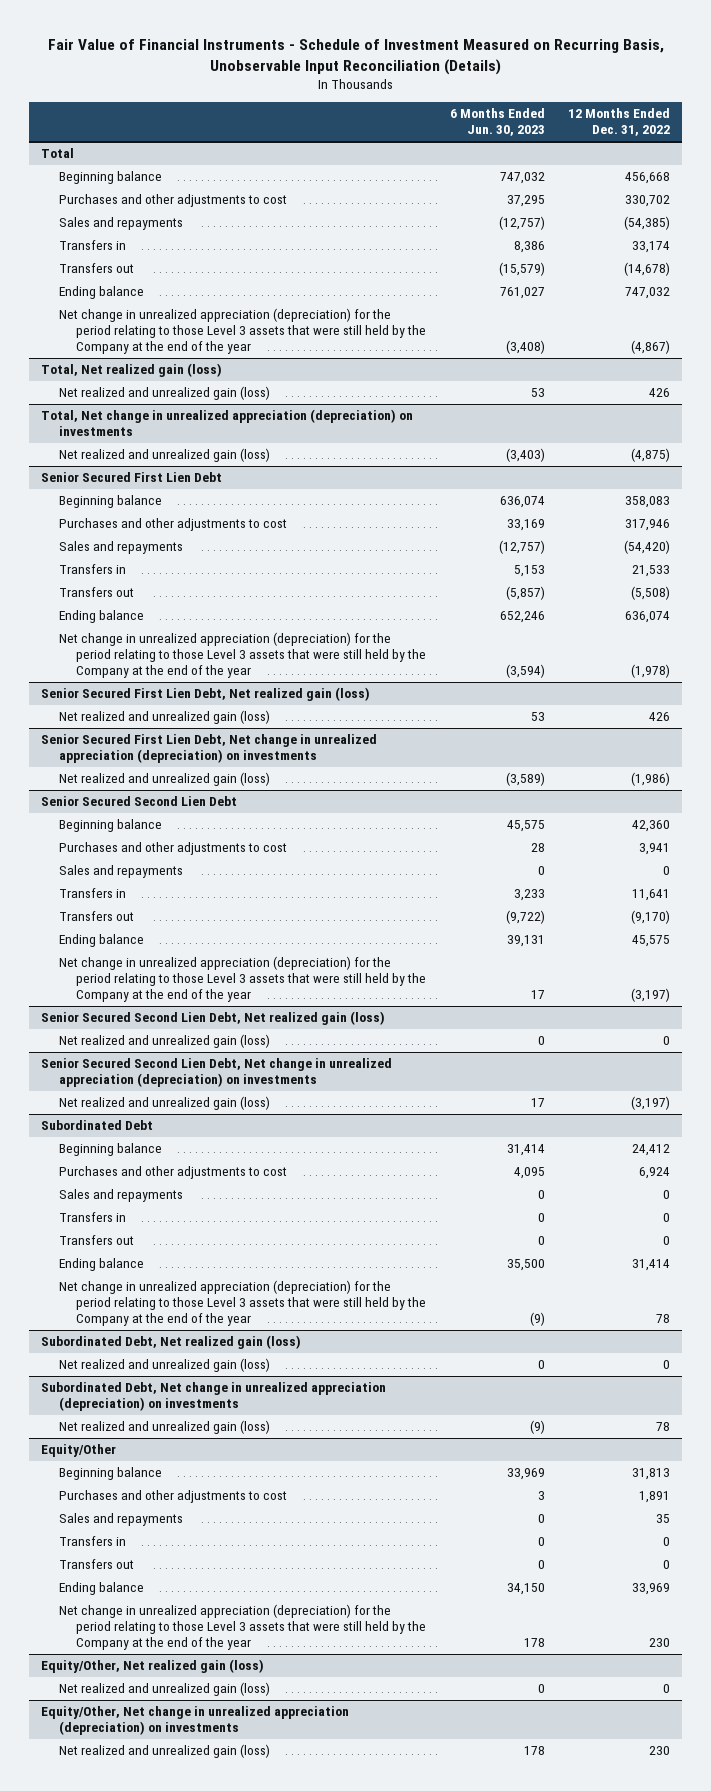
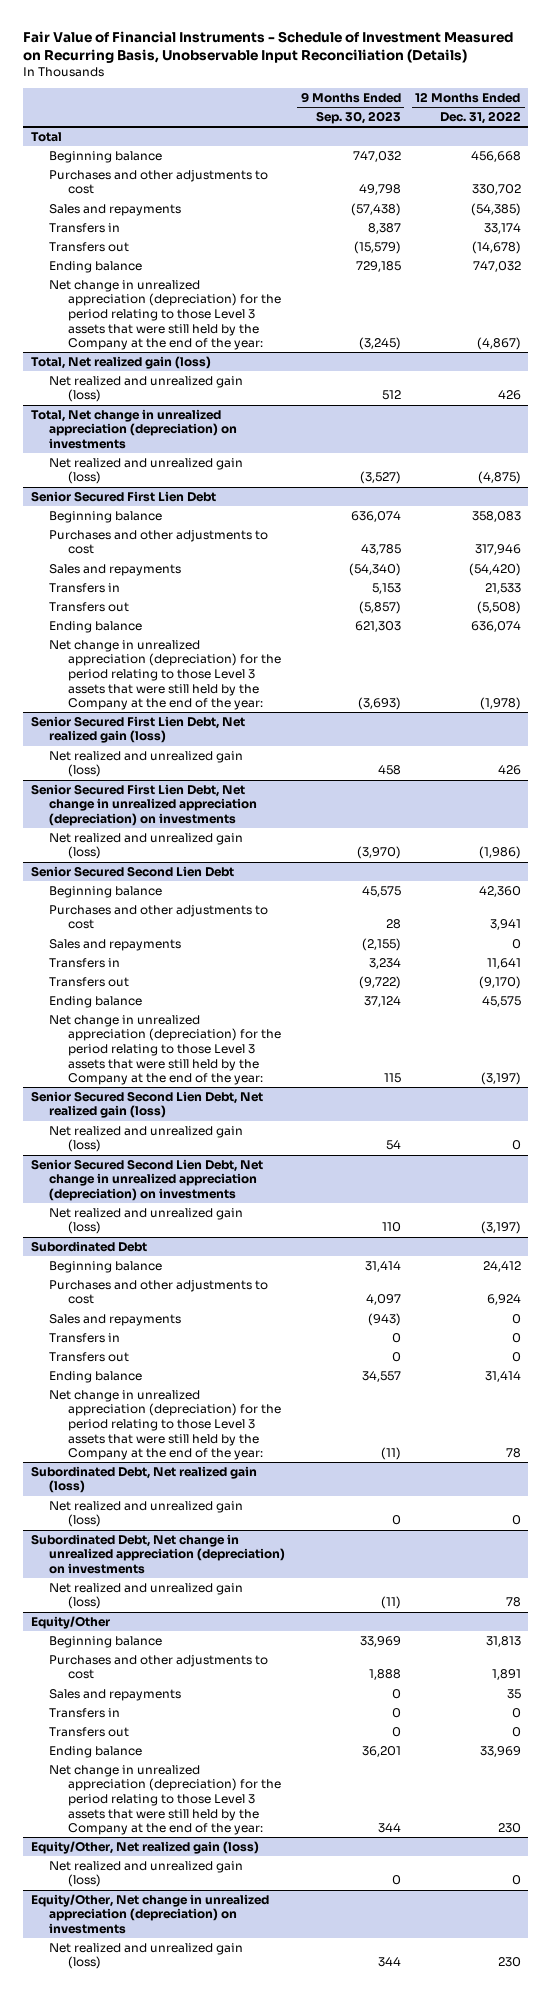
- | 6 Months Ended Jun. 30, 2023 | 12 Months Ended Dec. 31, 2022
+ | 9 Months Ended Sep. 30, 2023 | 12 Months Ended Dec. 31, 2022
@ Total
- Net change in unrealized appreciation (depreciation) for the period relating to those Level 3 assets that were still held by the Company at the end of the year | (3,408) | (4,867)
+ Net change in unrealized appreciation (depreciation) for the period relating to those Level 3 assets that were still held by the Company at the end of the year: | (3,245) | (4,867)
@ Senior Secured First Lien Debt
- Net change in unrealized appreciation (depreciation) for the period relating to those Level 3 assets that were still held by the Company at the end of the year | (3,594) | (1,978)
+ Net change in unrealized appreciation (depreciation) for the period relating to those Level 3 assets that were still held by the Company at the end of the year: | (3,693) | (1,978)
@ Senior Secured Second Lien Debt
- Net change in unrealized appreciation (depreciation) for the period relating to those Level 3 assets that were still held by the Company at the end of the year | 17 | (3,197)
+ Net change in unrealized appreciation (depreciation) for the period relating to those Level 3 assets that were still held by the Company at the end of the year: | 115 | (3,197)
@ Subordinated Debt
- Net change in unrealized appreciation (depreciation) for the period relating to those Level 3 assets that were still held by the Company at the end of the year | (9) | 78
+ Net change in unrealized appreciation (depreciation) for the period relating to those Level 3 assets that were still held by the Company at the end of the year: | (11) | 78
@ Equity/Other
- Net change in unrealized appreciation (depreciation) for the period relating to those Level 3 assets that were still held by the Company at the end of the year | 178 | 230
+ Net change in unrealized appreciation (depreciation) for the period relating to those Level 3 assets that were still held by the Company at the end of the year: | 344 | 230

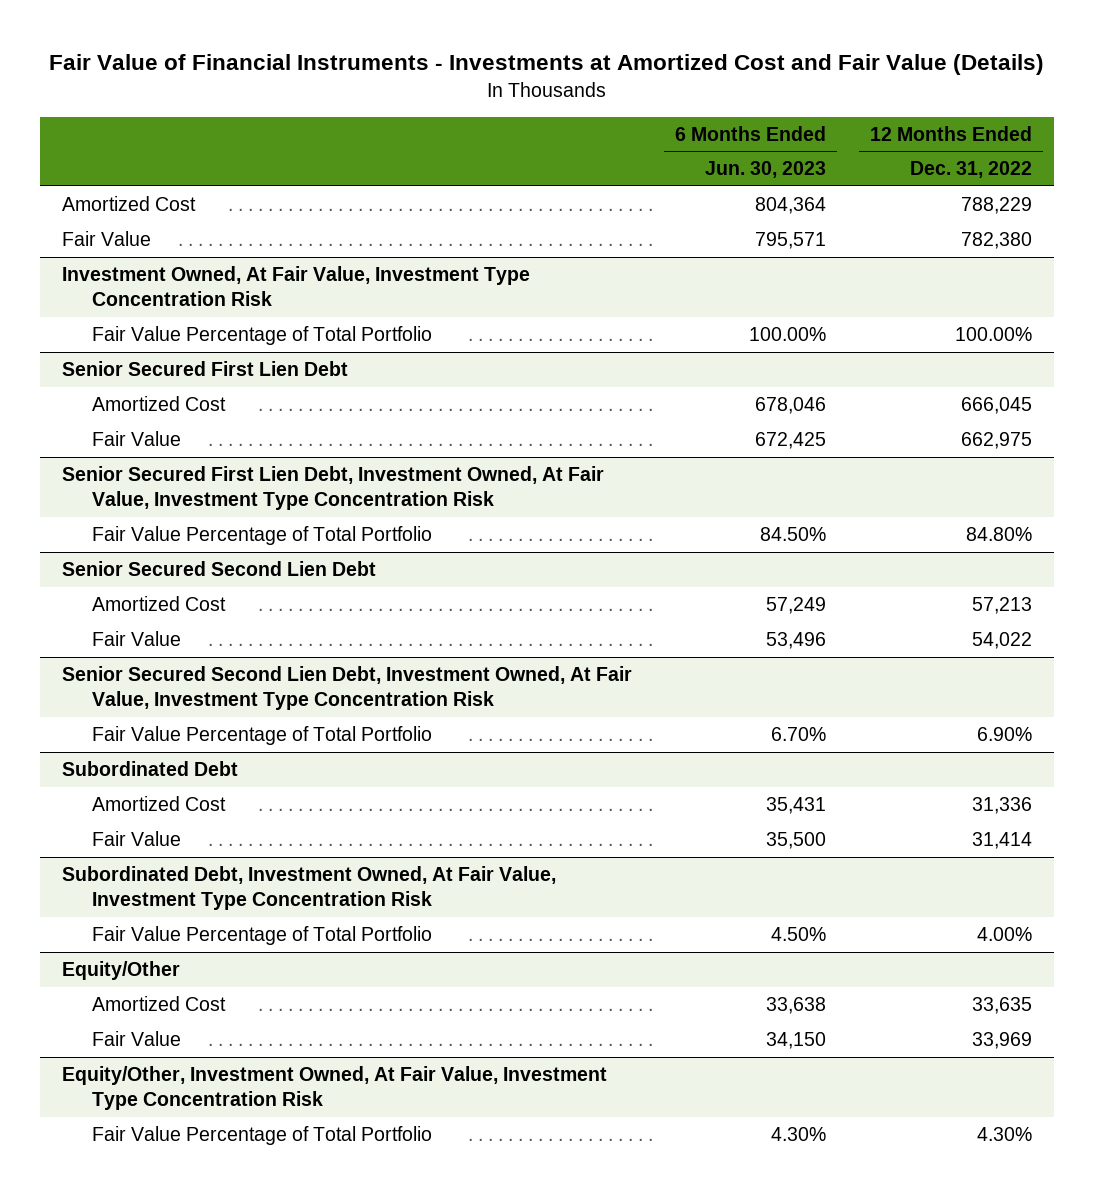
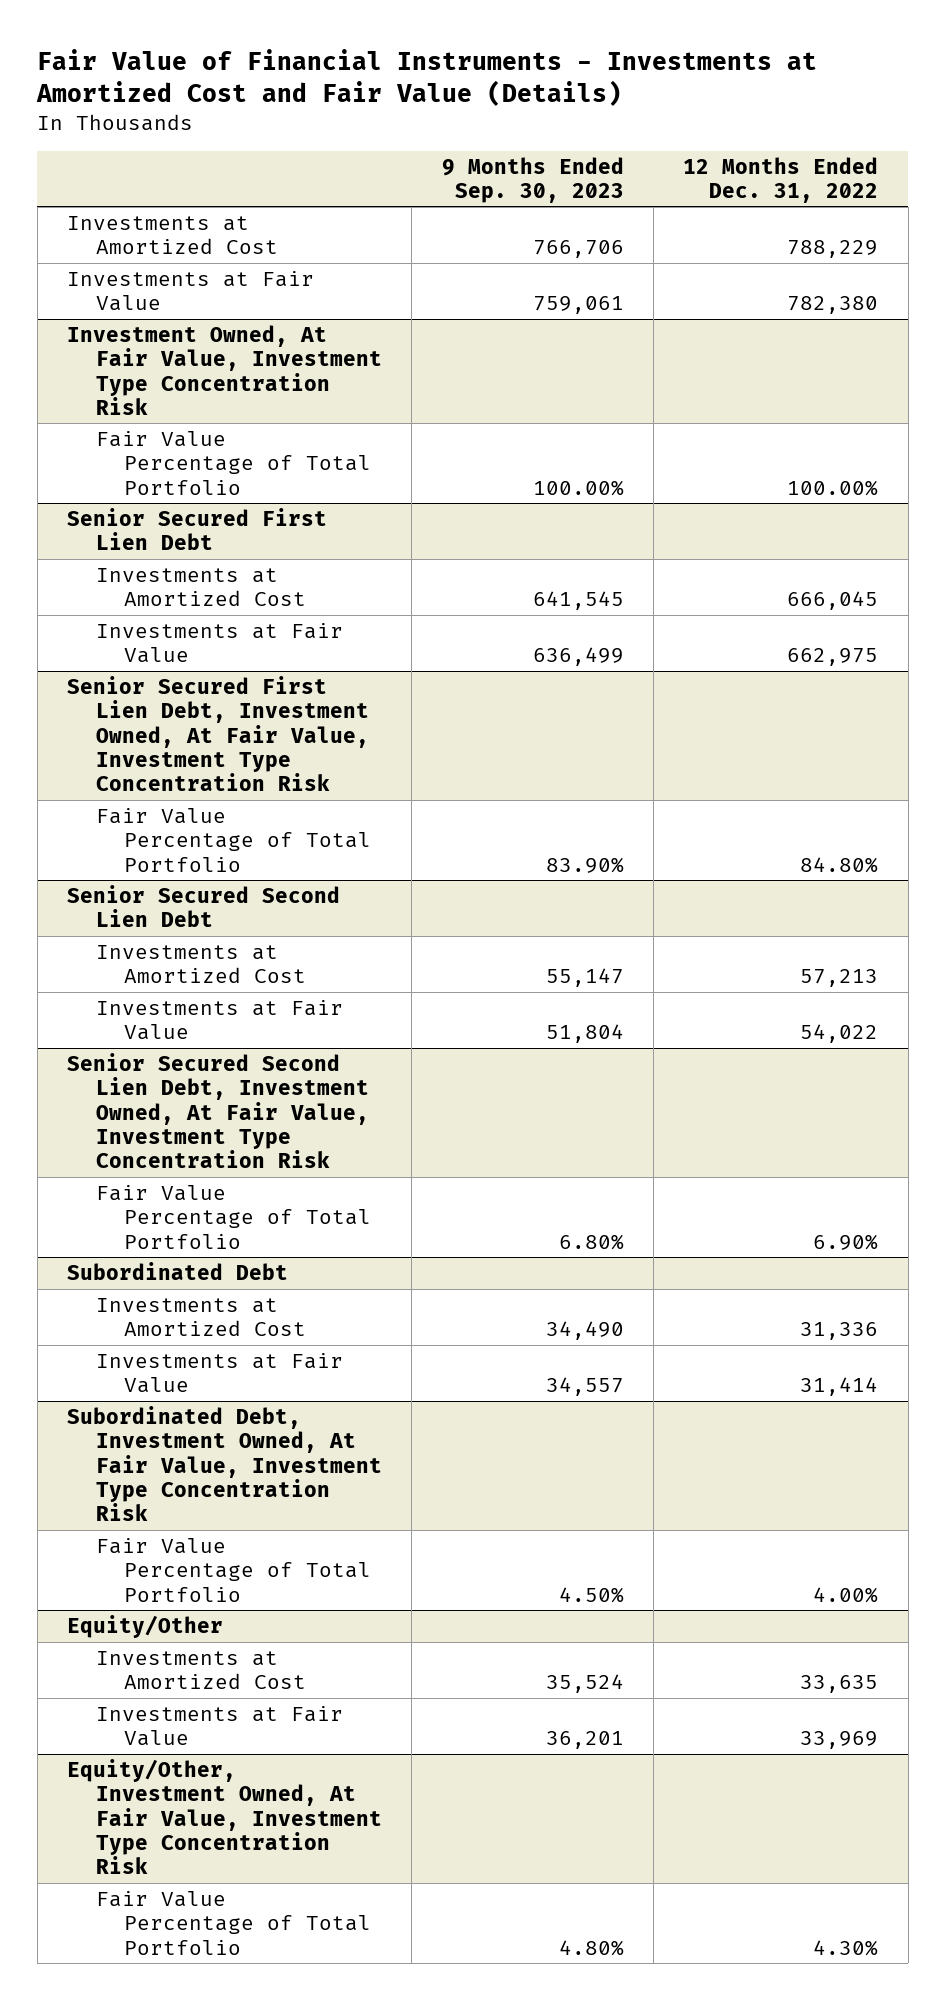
- | 6 Months Ended Jun. 30, 2023 | 12 Months Ended Dec. 31, 2022
+ | 9 Months Ended Sep. 30, 2023 | 12 Months Ended Dec. 31, 2022
- Amortized Cost | 804,364 | 788,229
- Fair Value | 795,571 | 782,380
+ Investments at Amortized Cost | 766,706 | 788,229
+ Investments at Fair Value | 759,061 | 782,380
@ Senior Secured First Lien Debt
- Amortized Cost | 678,046 | 666,045
- Fair Value | 672,425 | 662,975
+ Investments at Amortized Cost | 641,545 | 666,045
+ Investments at Fair Value | 636,499 | 662,975
@ Senior Secured Second Lien Debt
- Amortized Cost | 57,249 | 57,213
- Fair Value | 53,496 | 54,022
+ Investments at Amortized Cost | 55,147 | 57,213
+ Investments at Fair Value | 51,804 | 54,022
@ Subordinated Debt
- Amortized Cost | 35,431 | 31,336
- Fair Value | 35,500 | 31,414
+ Investments at Amortized Cost | 34,490 | 31,336
+ Investments at Fair Value | 34,557 | 31,414
@ Equity/Other
- Amortized Cost | 33,638 | 33,635
- Fair Value | 34,150 | 33,969
+ Investments at Amortized Cost | 35,524 | 33,635
+ Investments at Fair Value | 36,201 | 33,969

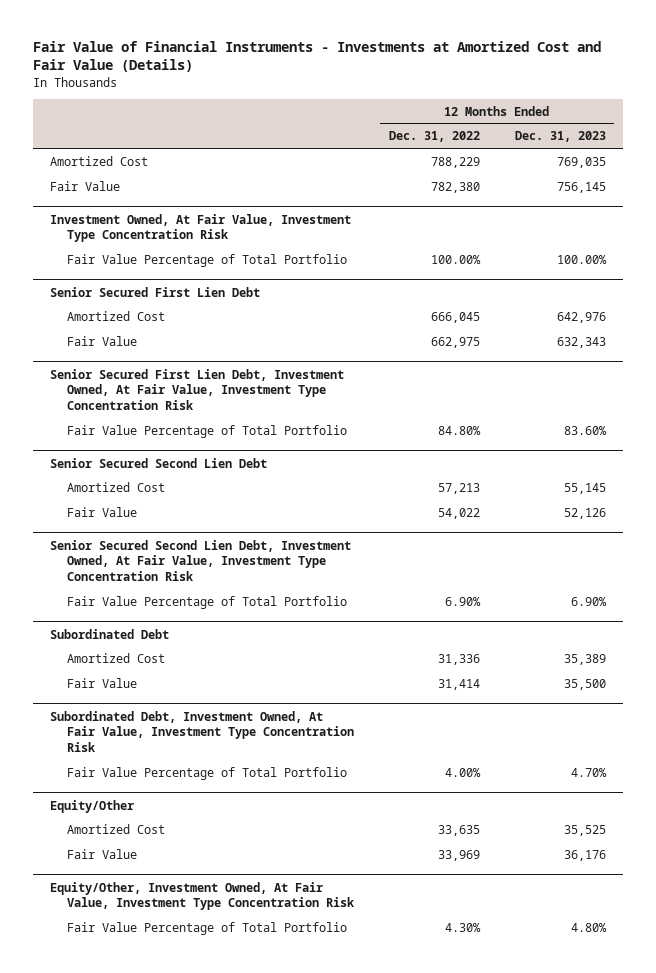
- | 9 Months Ended Sep. 30, 2023 | 12 Months Ended Dec. 31, 2022
+ | 12 Months Ended Dec. 31, 2022 | 12 Months Ended Dec. 31, 2023
- Investments at Amortized Cost | 766,706 | 788,229
- Investments at Fair Value | 759,061 | 782,380
+ Amortized Cost | 788,229 | 769,035
+ Fair Value | 782,380 | 756,145
@ Senior Secured First Lien Debt
- Investments at Amortized Cost | 641,545 | 666,045
- Investments at Fair Value | 636,499 | 662,975
+ Amortized Cost | 666,045 | 642,976
+ Fair Value | 662,975 | 632,343
@ Senior Secured Second Lien Debt
- Investments at Amortized Cost | 55,147 | 57,213
- Investments at Fair Value | 51,804 | 54,022
+ Amortized Cost | 57,213 | 55,145
+ Fair Value | 54,022 | 52,126
@ Subordinated Debt
- Investments at Amortized Cost | 34,490 | 31,336
- Investments at Fair Value | 34,557 | 31,414
+ Amortized Cost | 31,336 | 35,389
+ Fair Value | 31,414 | 35,500
@ Equity/Other
- Investments at Amortized Cost | 35,524 | 33,635
- Investments at Fair Value | 36,201 | 33,969
+ Amortized Cost | 33,635 | 35,525
+ Fair Value | 33,969 | 36,176

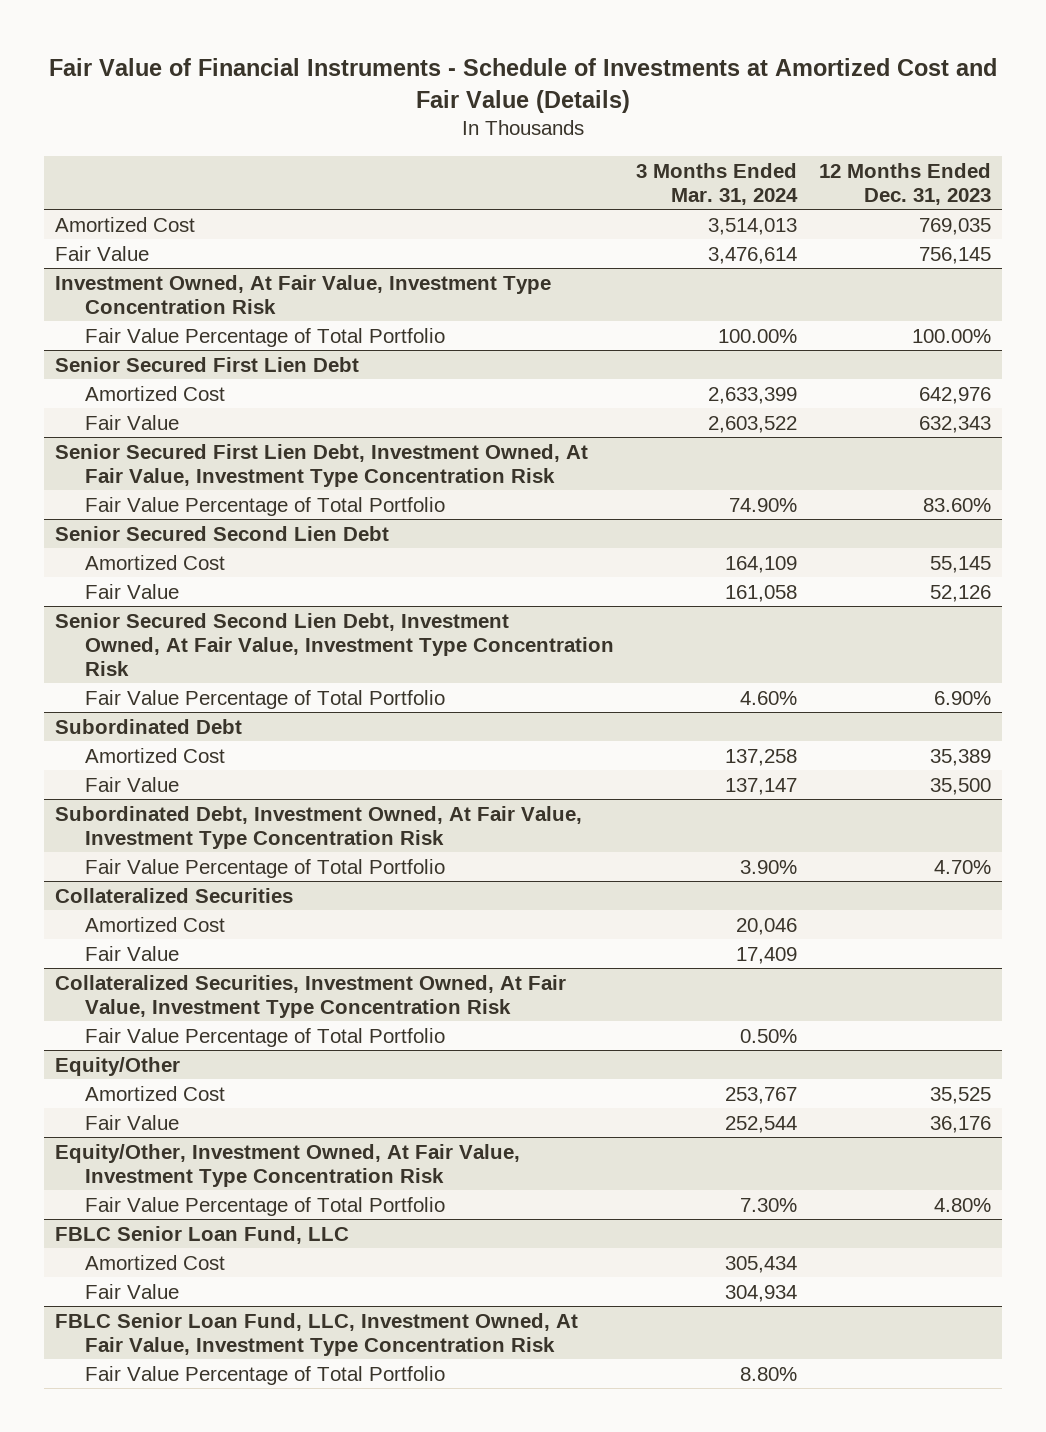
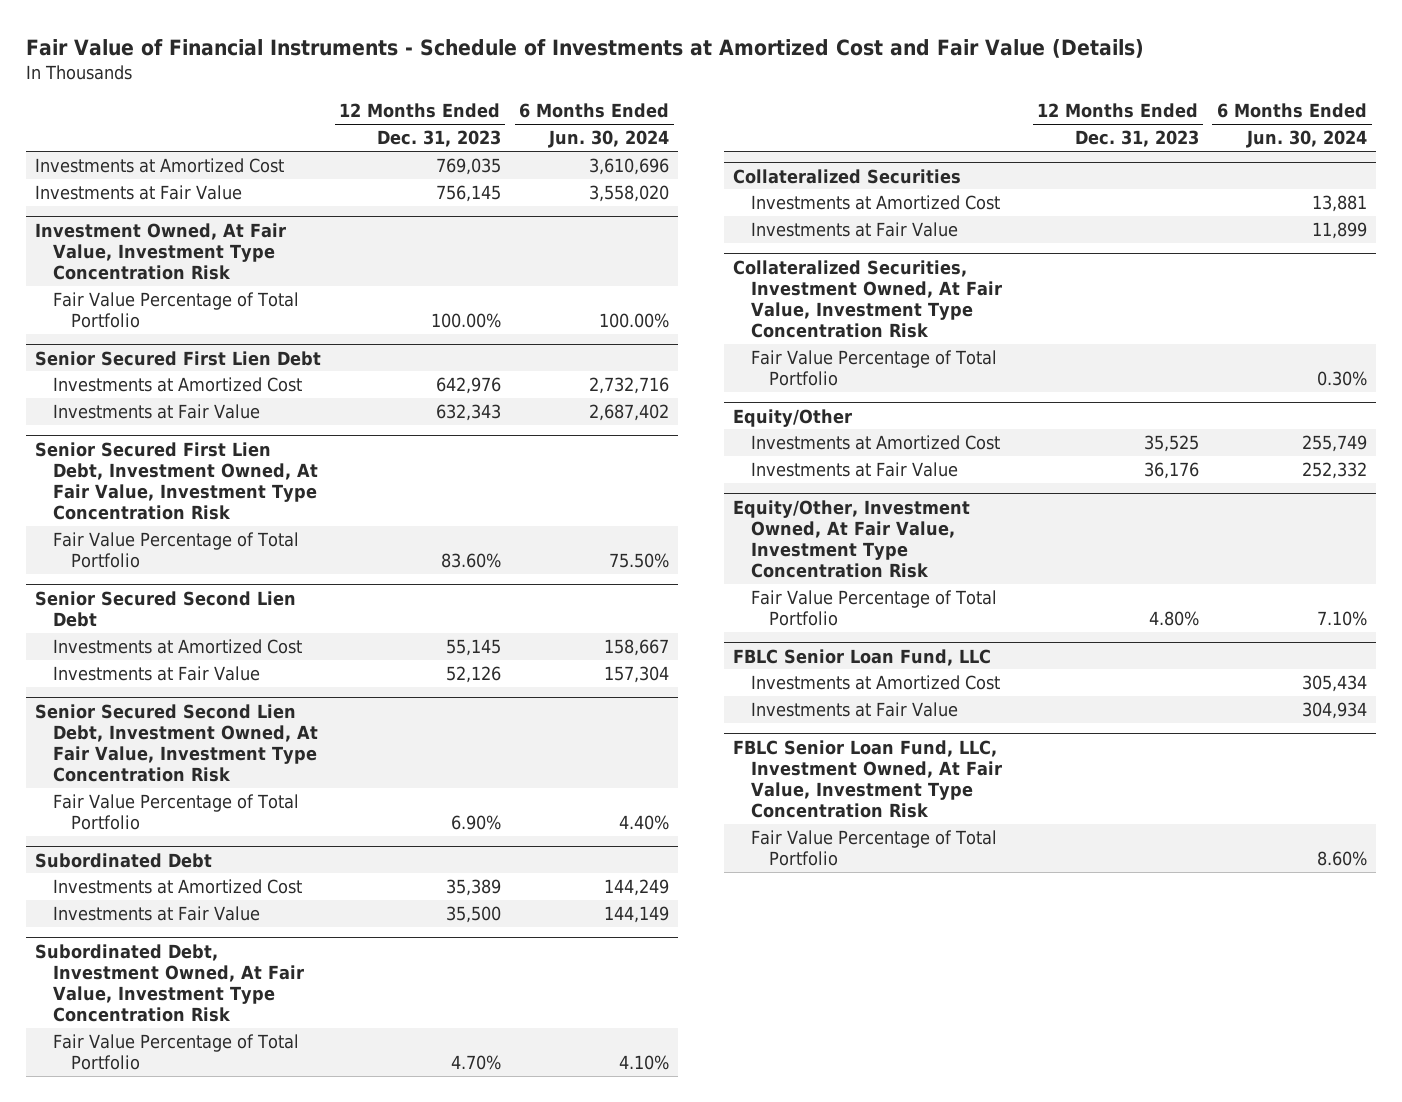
- | 3 Months Ended Mar. 31, 2024 | 12 Months Ended Dec. 31, 2023
+ | 12 Months Ended Dec. 31, 2023 | 6 Months Ended Jun. 30, 2024
- Amortized Cost | 3,514,013 | 769,035
- Fair Value | 3,476,614 | 756,145
+ Investments at Amortized Cost | 769,035 | 3,610,696
+ Investments at Fair Value | 756,145 | 3,558,020
@ Senior Secured First Lien Debt
- Amortized Cost | 2,633,399 | 642,976
- Fair Value | 2,603,522 | 632,343
+ Investments at Amortized Cost | 642,976 | 2,732,716
+ Investments at Fair Value | 632,343 | 2,687,402
@ Senior Secured Second Lien Debt
- Amortized Cost | 164,109 | 55,145
- Fair Value | 161,058 | 52,126
+ Investments at Amortized Cost | 55,145 | 158,667
+ Investments at Fair Value | 52,126 | 157,304
@ Subordinated Debt
- Amortized Cost | 137,258 | 35,389
- Fair Value | 137,147 | 35,500
+ Investments at Amortized Cost | 35,389 | 144,249
+ Investments at Fair Value | 35,500 | 144,149
@ Collateralized Securities
- Amortized Cost | 20,046 |
- Fair Value | 17,409 |
+ Investments at Amortized Cost | | 13,881
+ Investments at Fair Value | | 11,899
@ Equity/Other
- Amortized Cost | 253,767 | 35,525
- Fair Value | 252,544 | 36,176
+ Investments at Amortized Cost | 35,525 | 255,749
+ Investments at Fair Value | 36,176 | 252,332
@ FBLC Senior Loan Fund, LLC
- Amortized Cost | 305,434 |
- Fair Value | 304,934 |
+ Investments at Amortized Cost | | 305,434
+ Investments at Fair Value | | 304,934

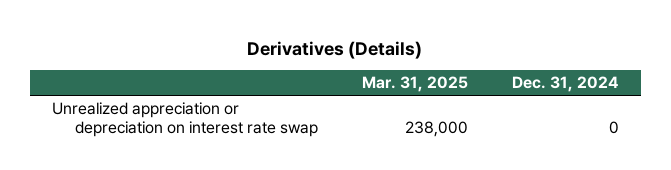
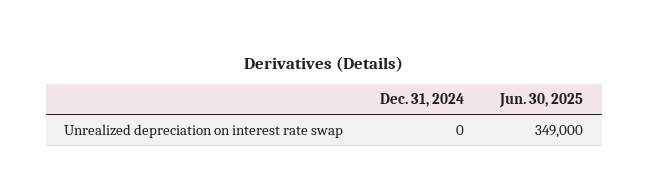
- | Mar. 31, 2025 | Dec. 31, 2024
+ | Dec. 31, 2024 | Jun. 30, 2025
- Unrealized appreciation or depreciation on interest rate swap | 238,000 | 0
+ Unrealized depreciation on interest rate swap | 0 | 349,000

